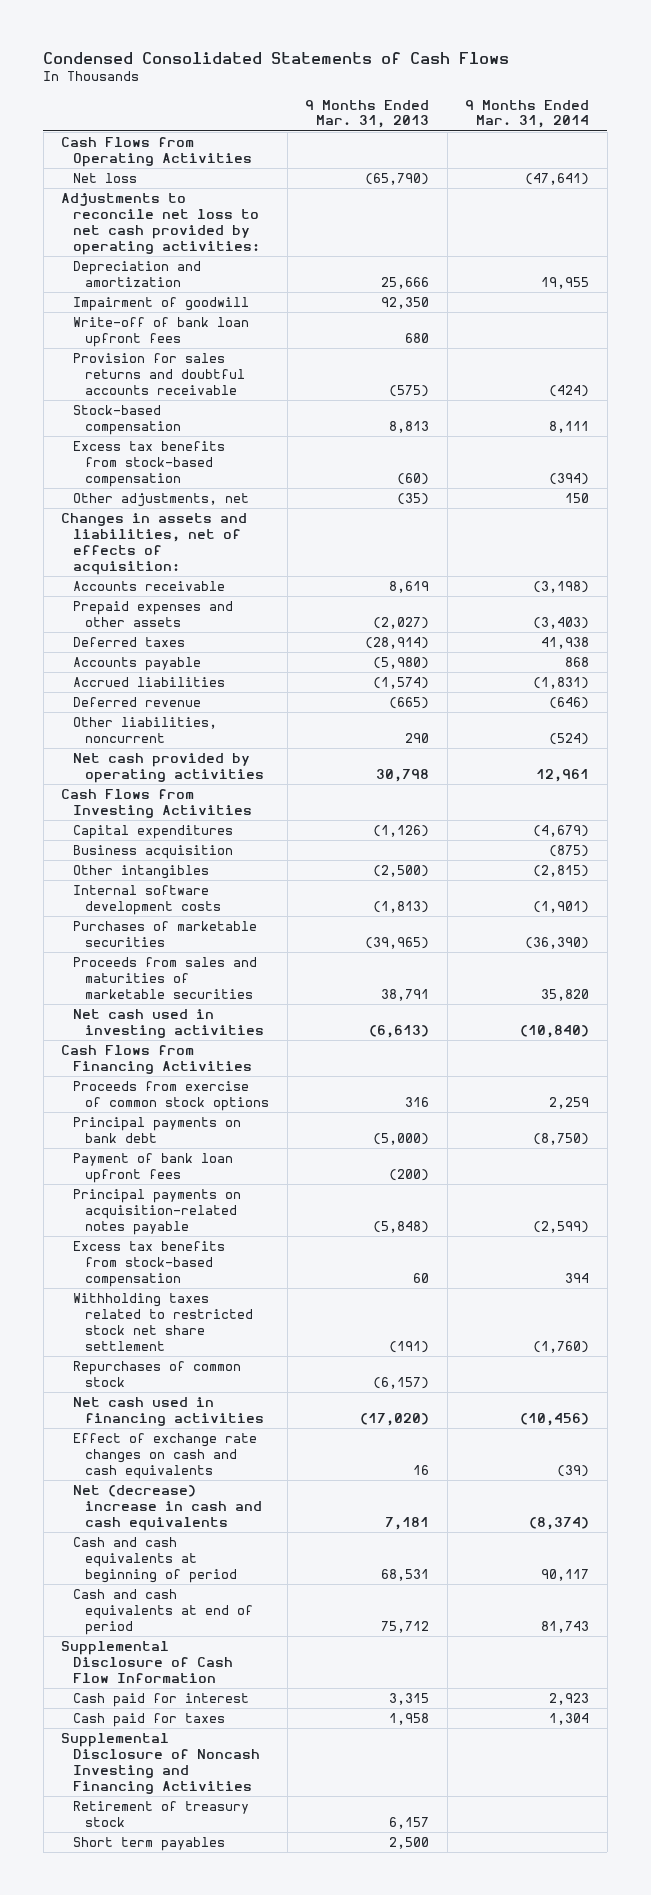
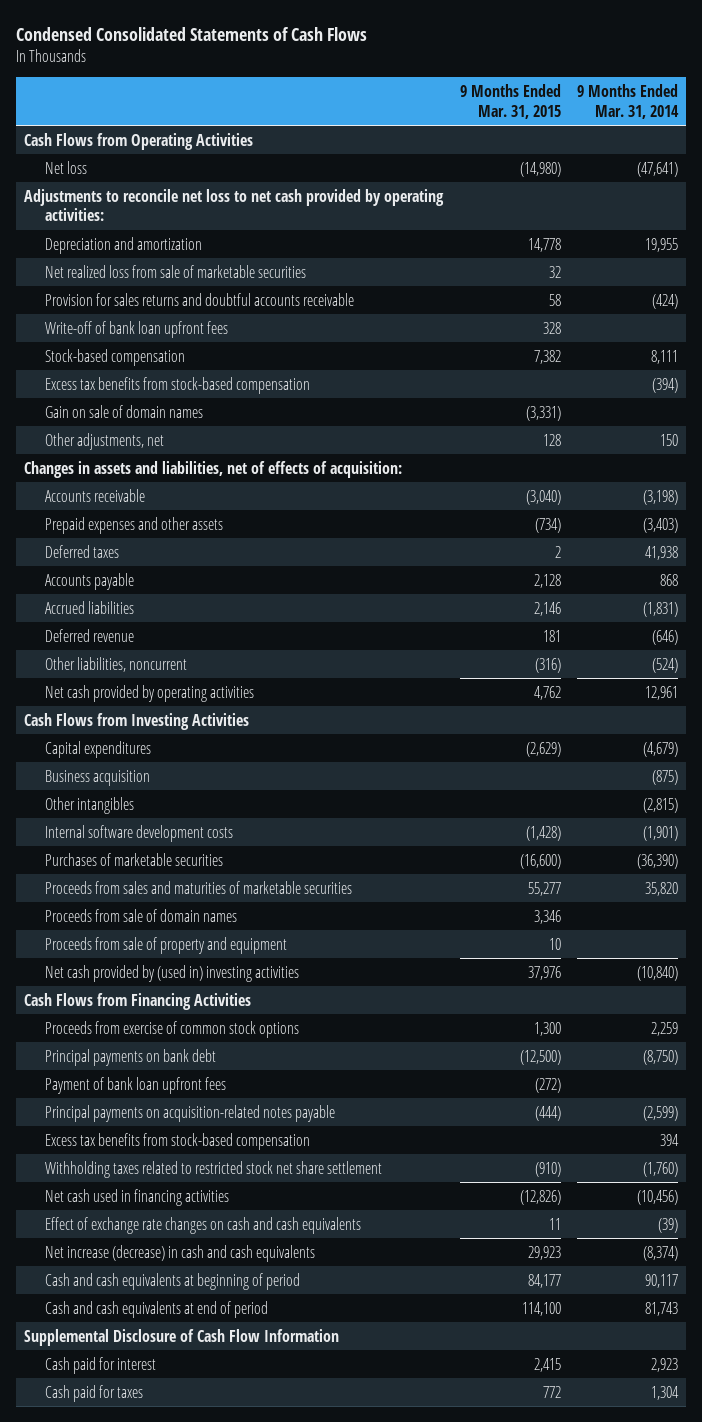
- | 9 Months Ended Mar. 31, 2013 | 9 Months Ended Mar. 31, 2014
+ | 9 Months Ended Mar. 31, 2015 | 9 Months Ended Mar. 31, 2014
- Impairment of goodwill | 92,350 |
+ Net realized loss from sale of marketable securities | 32 |
moved down: Write-off of bank loan upfront fees | 328 |
+ Gain on sale of domain names | (3,331) |
- Net cash used in investing activities | (6,613) | (10,840)
+ Proceeds from sale of domain names | 3,346 |
+ Proceeds from sale of property and equipment | 10 |
+ Net cash provided by (used in) investing activities | 37,976 | (10,840)
- Repurchases of common stock | (6,157) |
- Net (decrease) increase in cash and cash equivalents | 7,181 | (8,374)
+ Net increase (decrease) in cash and cash equivalents | 29,923 | (8,374)
- Supplemental Disclosure of Noncash Investing and Financing Activities
- Retirement of treasury stock | 6,157 |
- Short term payables | 2,500 |

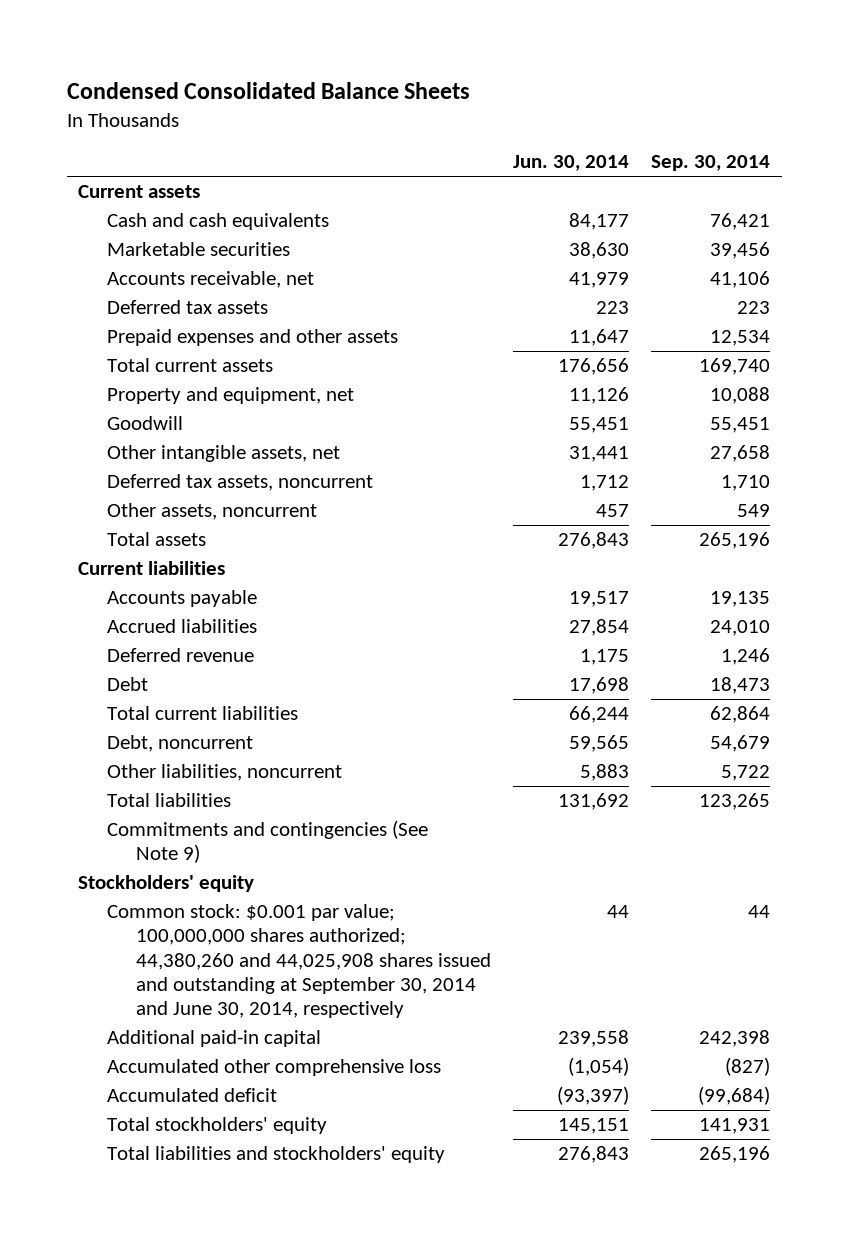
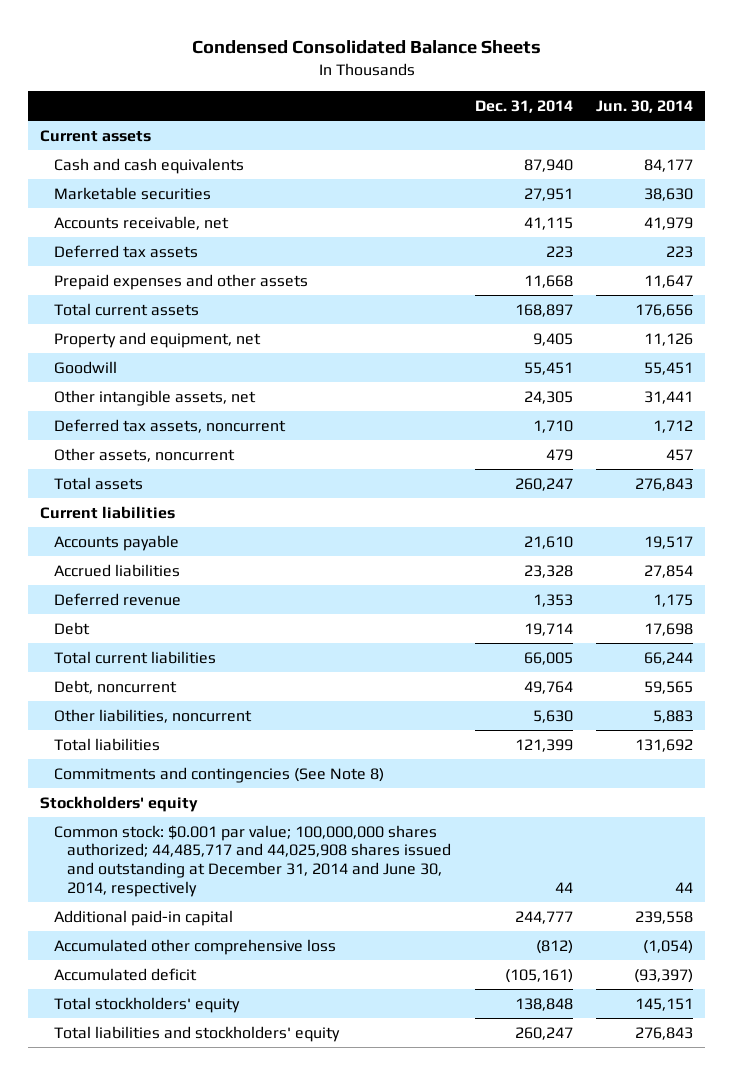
- | Jun. 30, 2014 | Sep. 30, 2014
+ | Dec. 31, 2014 | Jun. 30, 2014
- Commitments and contingencies (See Note 9)
+ Commitments and contingencies (See Note 8)
- Common stock: $0.001 par value; 100,000,000 shares authorized; 44,380,260 and 44,025,908 shares issued and outstanding at September 30, 2014 and June 30, 2014, respectively | 44 | 44
+ Common stock: $0.001 par value; 100,000,000 shares authorized; 44,485,717 and 44,025,908 shares issued and outstanding at December 31, 2014 and June 30, 2014, respectively | 44 | 44

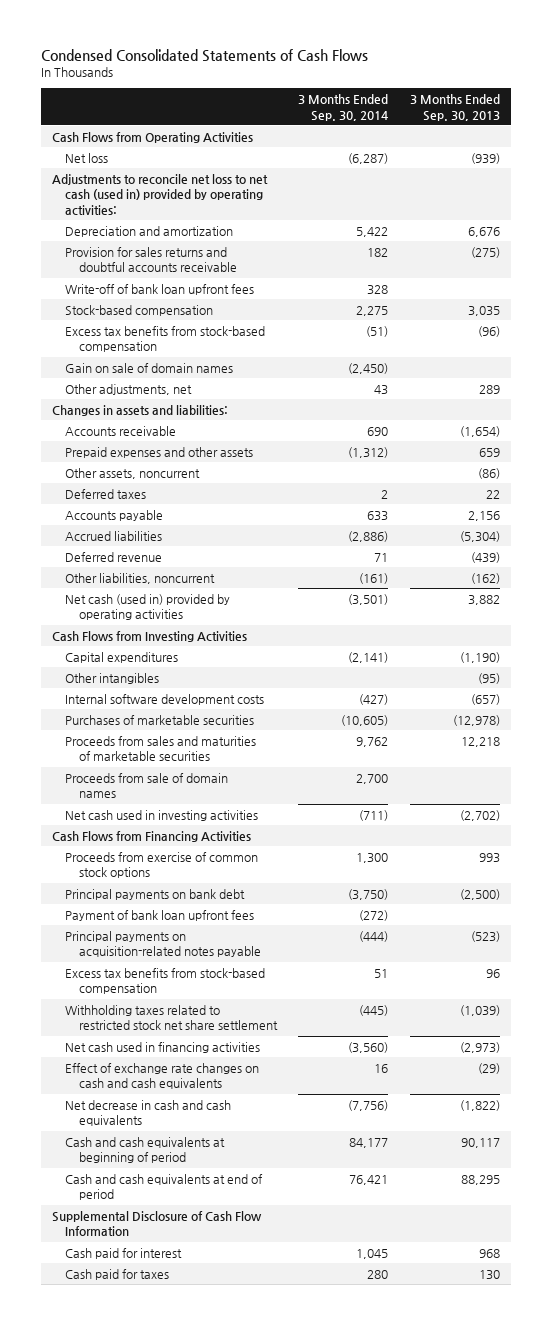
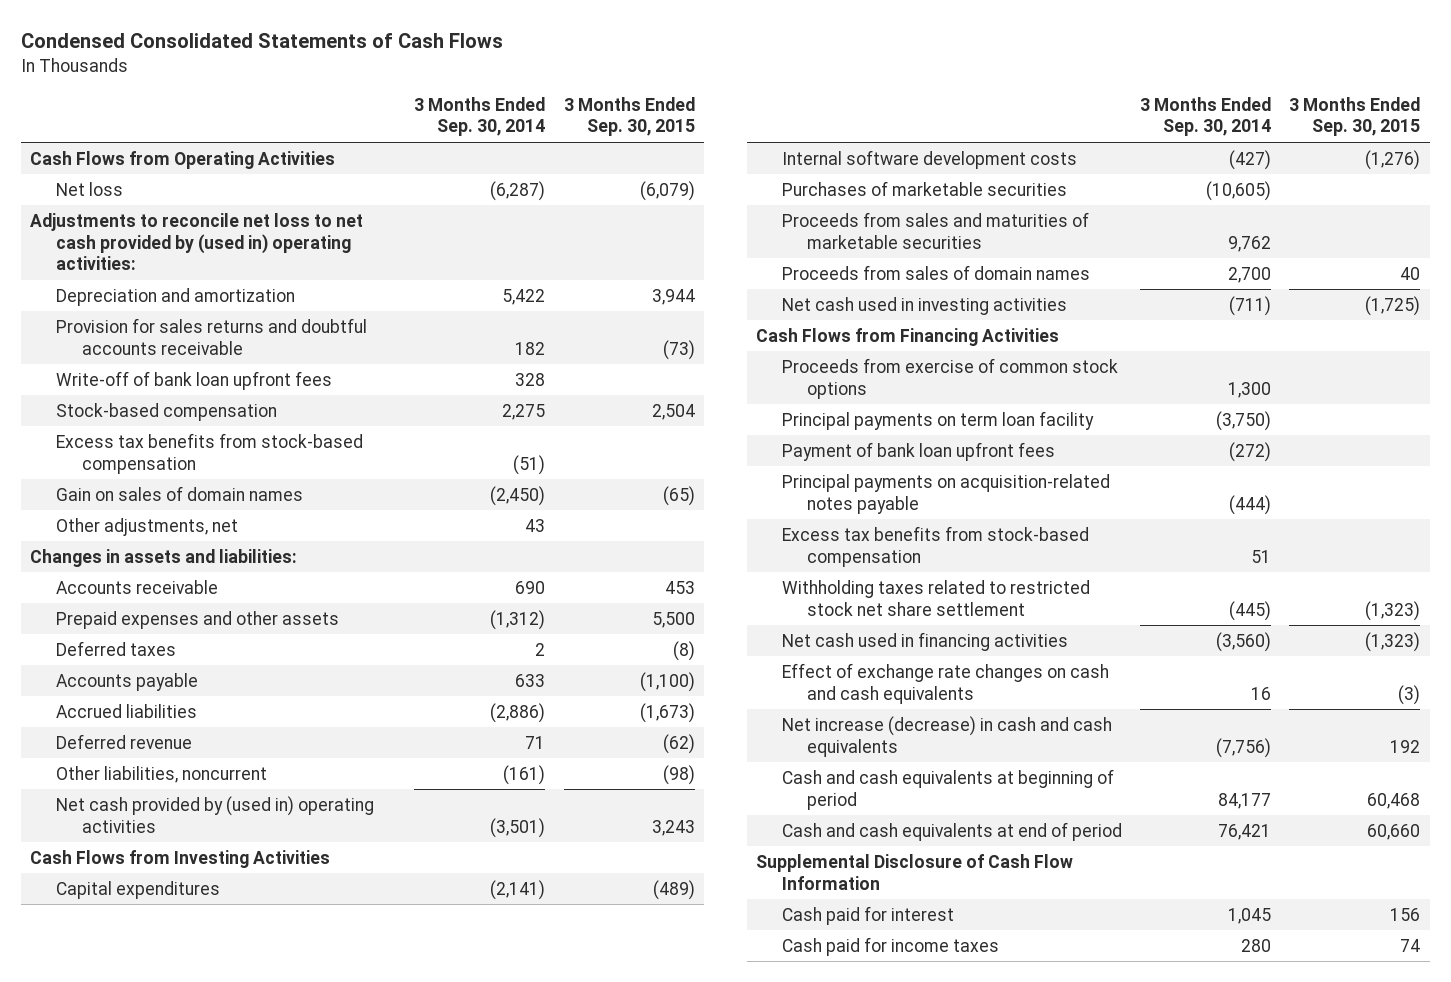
- | 3 Months Ended Sep. 30, 2014 | 3 Months Ended Sep. 30, 2013
+ | 3 Months Ended Sep. 30, 2014 | 3 Months Ended Sep. 30, 2015
- Adjustments to reconcile net loss to net cash (used in) provided by operating activities:
+ Adjustments to reconcile net loss to net cash provided by (used in) operating activities:
- Gain on sale of domain names | (2,450) |
+ Gain on sales of domain names | (2,450) | (65)
- Other assets, noncurrent | | (86)
- Net cash (used in) provided by operating activities | (3,501) | 3,882
+ Net cash provided by (used in) operating activities | (3,501) | 3,243
- Other intangibles | | (95)
- Proceeds from sale of domain names | 2,700 |
+ Proceeds from sales of domain names | 2,700 | 40
- Principal payments on bank debt | (3,750) | (2,500)
+ Principal payments on term loan facility | (3,750) |
- Net decrease in cash and cash equivalents | (7,756) | (1,822)
+ Net increase (decrease) in cash and cash equivalents | (7,756) | 192
- Cash paid for taxes | 280 | 130
+ Cash paid for income taxes | 280 | 74

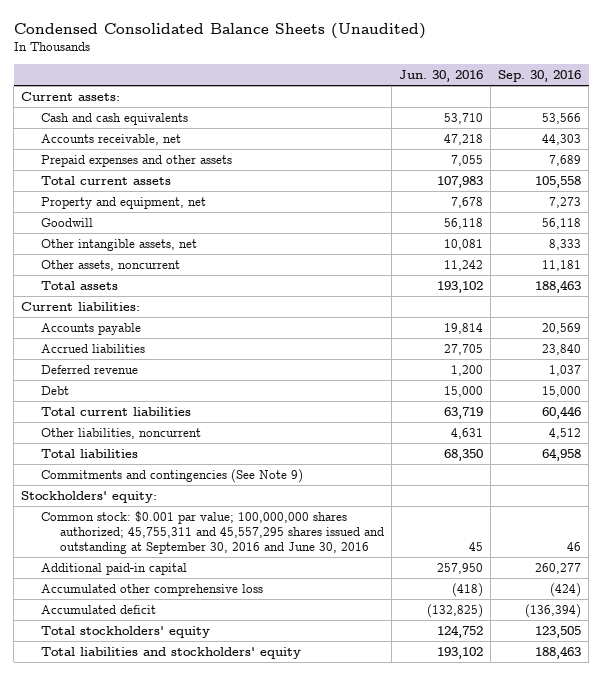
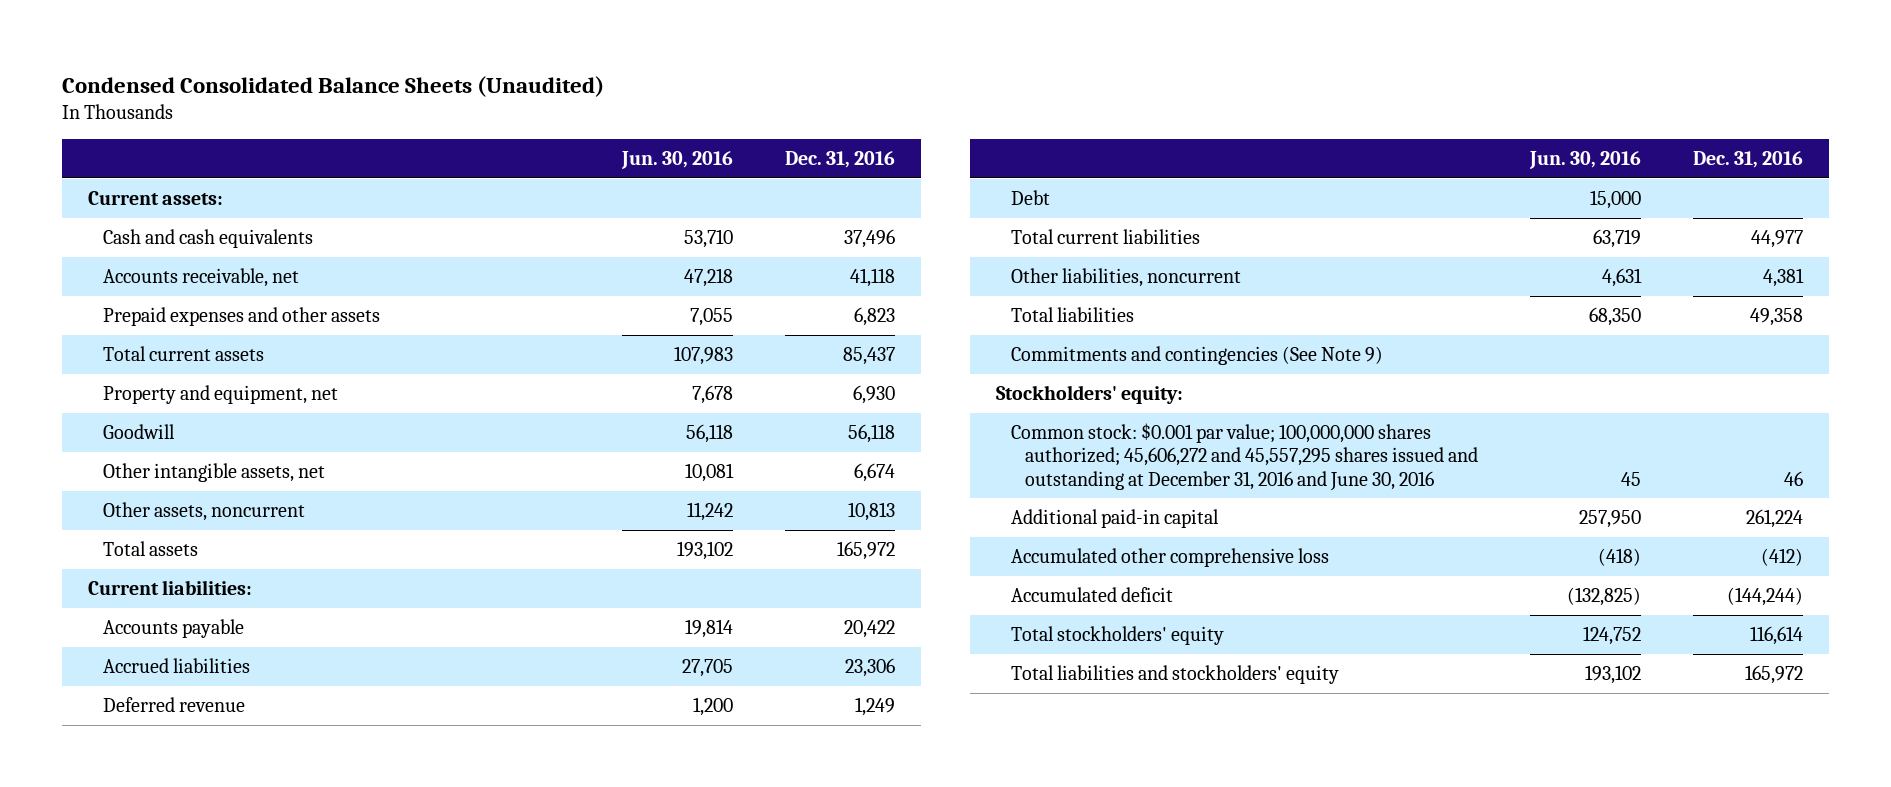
- | Jun. 30, 2016 | Sep. 30, 2016
+ | Jun. 30, 2016 | Dec. 31, 2016
- Common stock: $0.001 par value; 100,000,000 shares authorized; 45,755,311 and 45,557,295 shares issued and outstanding at September 30, 2016 and June 30, 2016 | 45 | 46
+ Common stock: $0.001 par value; 100,000,000 shares authorized; 45,606,272 and 45,557,295 shares issued and outstanding at December 31, 2016 and June 30, 2016 | 45 | 46

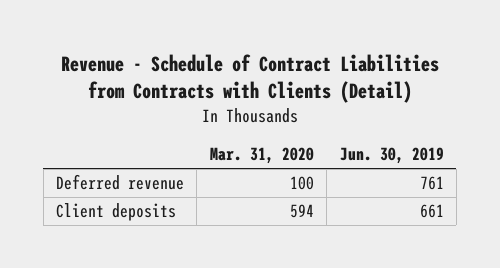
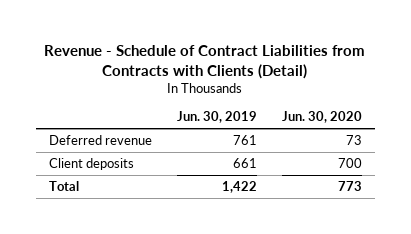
- | Mar. 31, 2020 | Jun. 30, 2019
+ | Jun. 30, 2019 | Jun. 30, 2020
+ Total | 1,422 | 773

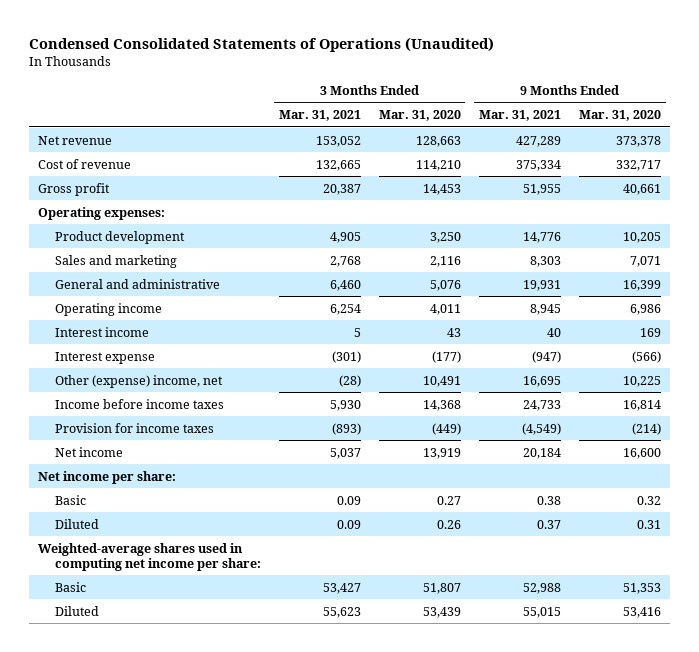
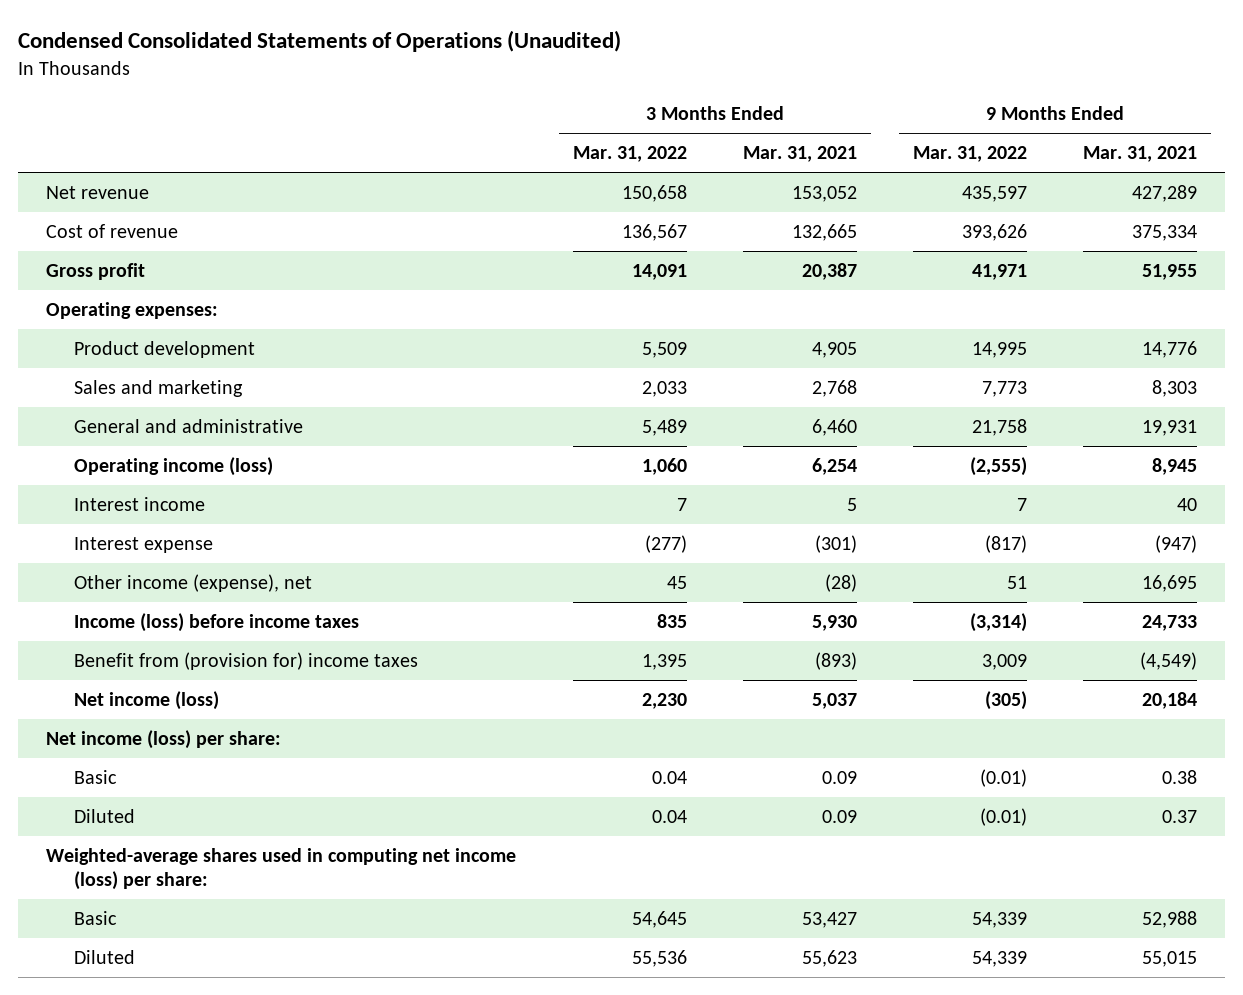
- | 3 Months Ended Mar. 31, 2021 | 3 Months Ended Mar. 31, 2020 | 9 Months Ended Mar. 31, 2021 | 9 Months Ended Mar. 31, 2020
+ | 3 Months Ended Mar. 31, 2022 | 3 Months Ended Mar. 31, 2021 | 9 Months Ended Mar. 31, 2022 | 9 Months Ended Mar. 31, 2021
- Operating income | 6,254 | 4,011 | 8,945 | 6,986
+ Operating income (loss) | 1,060 | 6,254 | (2,555) | 8,945
- Other (expense) income, net | (28) | 10,491 | 16,695 | 10,225
- Income before income taxes | 5,930 | 14,368 | 24,733 | 16,814
- Provision for income taxes | (893) | (449) | (4,549) | (214)
- Net income | 5,037 | 13,919 | 20,184 | 16,600
- Net income per share:
+ Other income (expense), net | 45 | (28) | 51 | 16,695
+ Income (loss) before income taxes | 835 | 5,930 | (3,314) | 24,733
+ Benefit from (provision for) income taxes | 1,395 | (893) | 3,009 | (4,549)
+ Net income (loss) | 2,230 | 5,037 | (305) | 20,184
+ Net income (loss) per share:
- Weighted-average shares used in computing net income per share:
+ Weighted-average shares used in computing net income (loss) per share:

